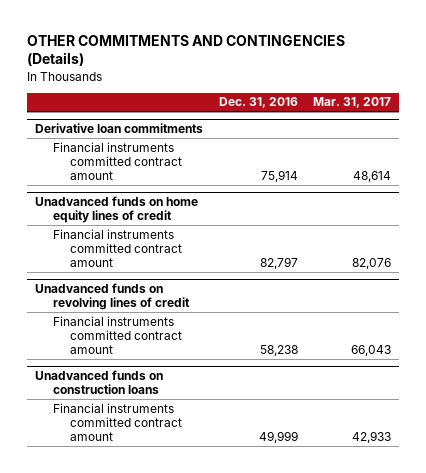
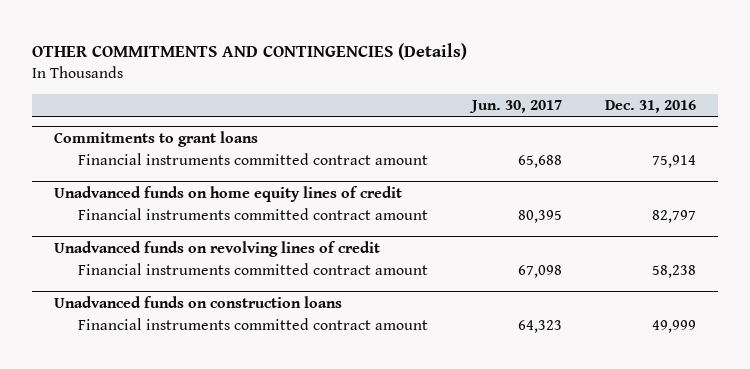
- | Dec. 31, 2016 | Mar. 31, 2017
+ | Jun. 30, 2017 | Dec. 31, 2016
- Derivative loan commitments
+ Commitments to grant loans

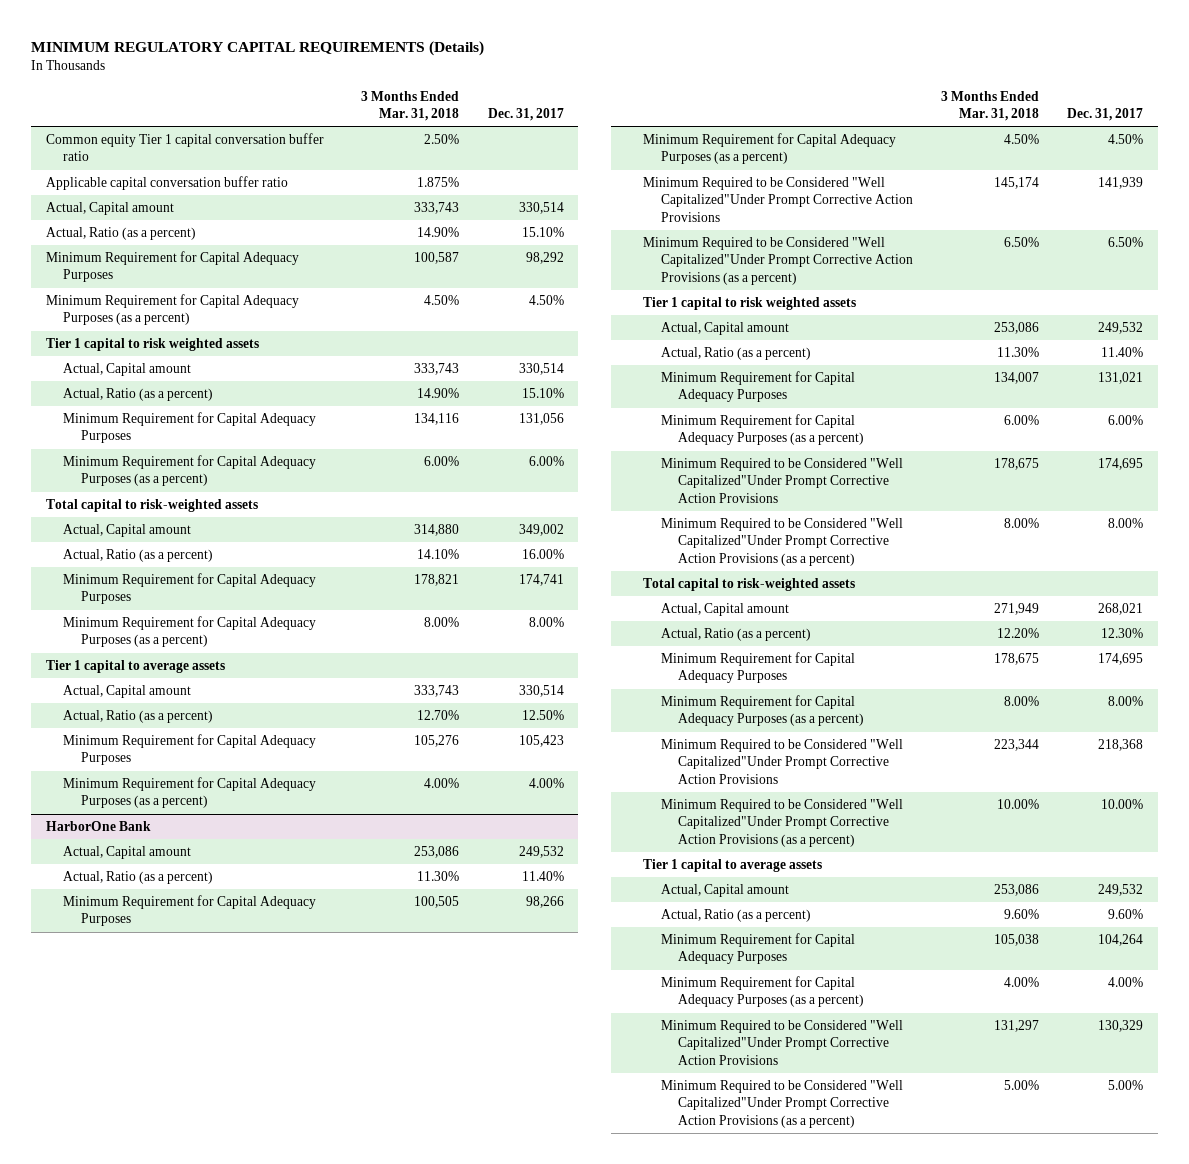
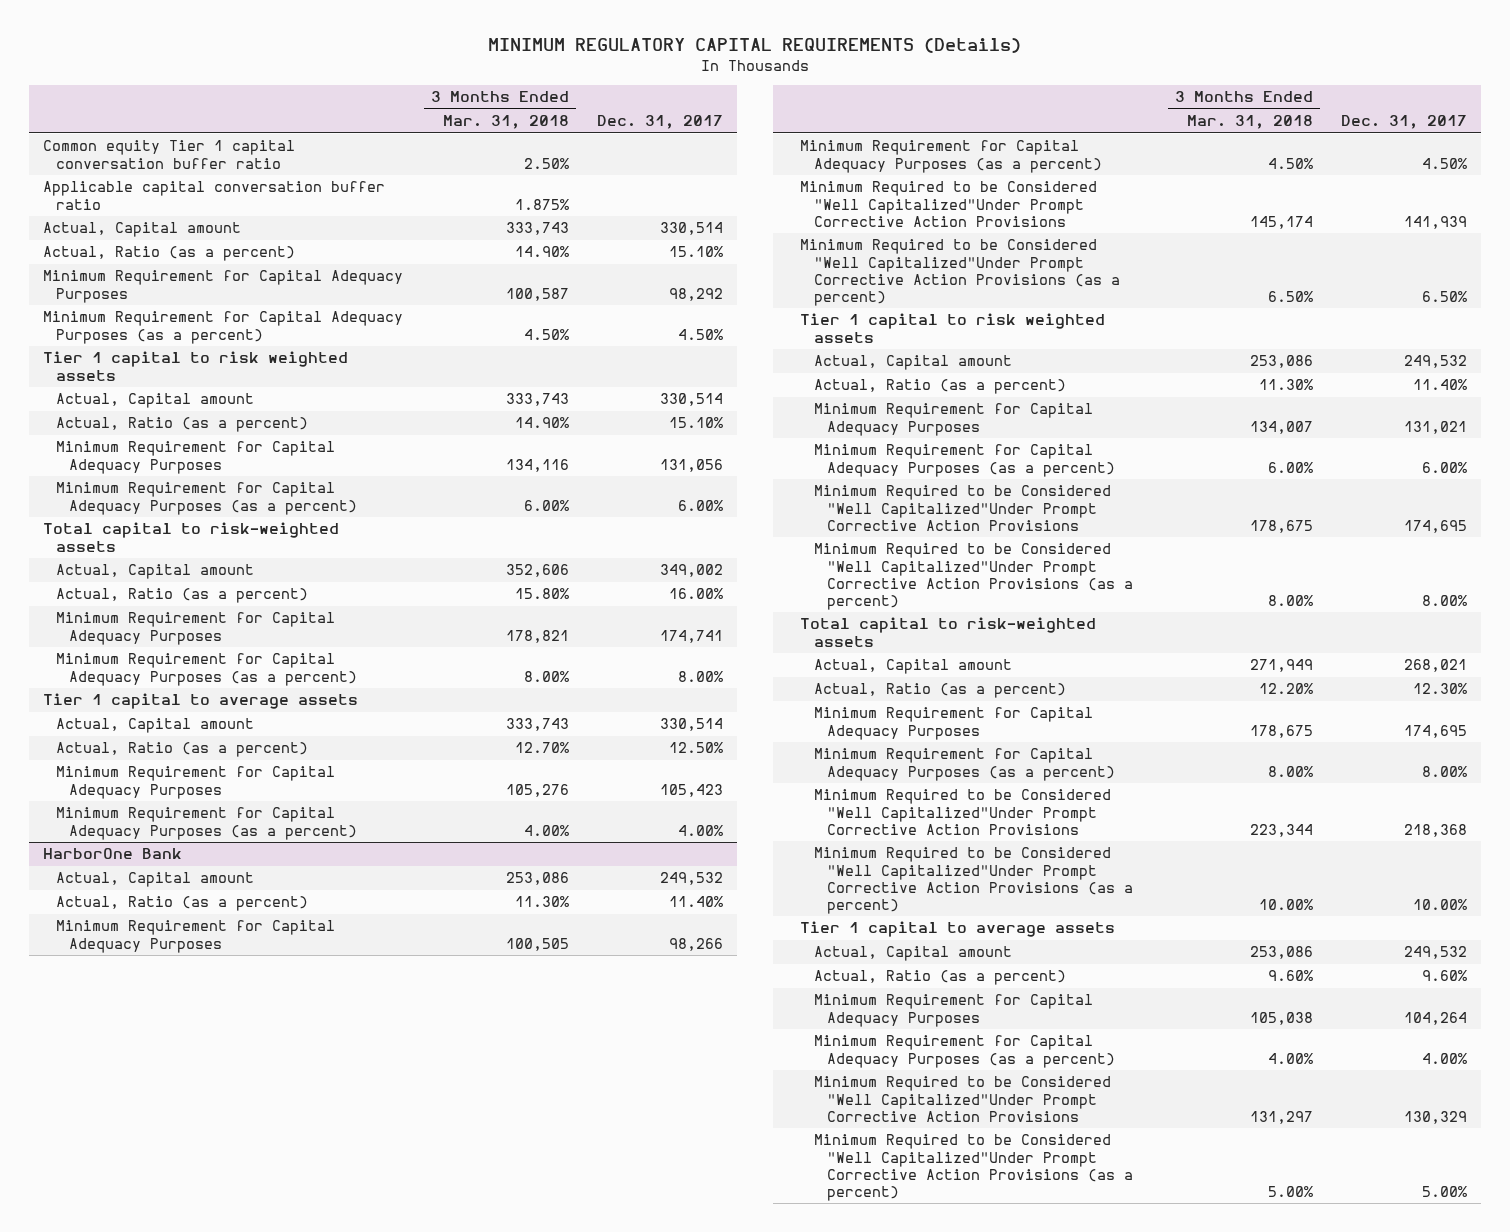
- Actual, Capital amount | 314,880 | 349,002
- Actual, Ratio (as a percent) | 14.10% | 16.00%
+ Actual, Capital amount | 352,606 | 349,002
+ Actual, Ratio (as a percent) | 15.80% | 16.00%

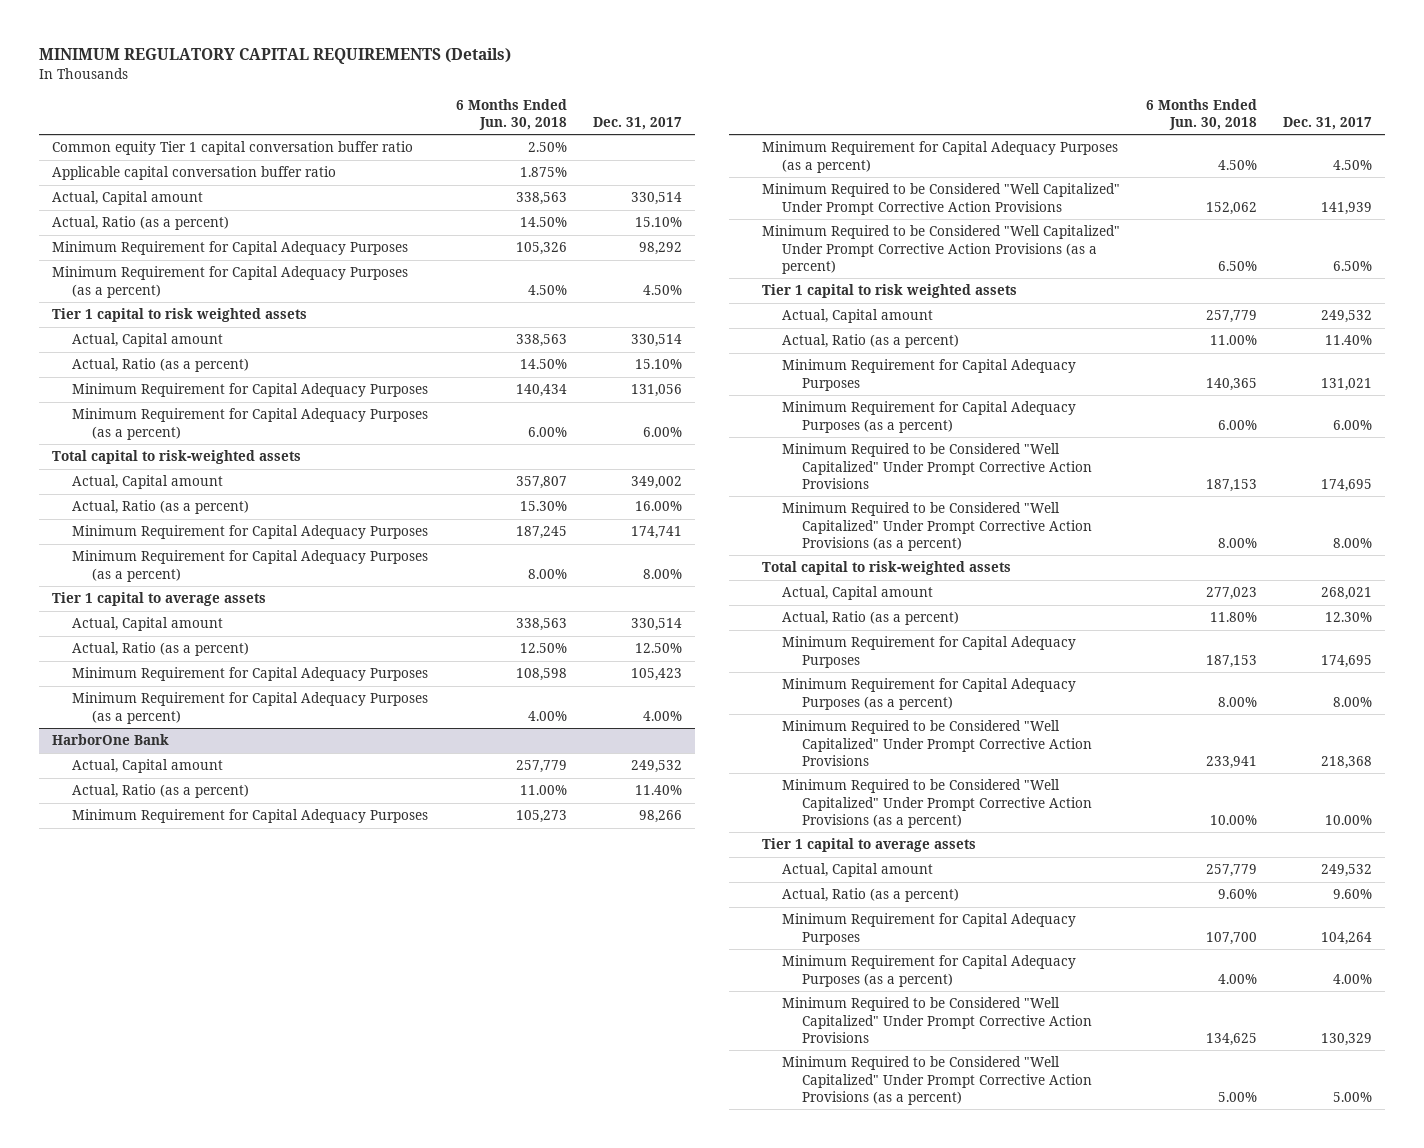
- | 3 Months Ended Mar. 31, 2018 | Dec. 31, 2017
+ | 6 Months Ended Jun. 30, 2018 | Dec. 31, 2017
@ HarborOne Bank
- Minimum Required to be Considered "Well Capitalized"Under Prompt Corrective Action Provisions | 145,174 | 141,939
- Minimum Required to be Considered "Well Capitalized"Under Prompt Corrective Action Provisions (as a percent) | 6.50% | 6.50%
+ Minimum Required to be Considered "Well Capitalized" Under Prompt Corrective Action Provisions | 152,062 | 141,939
+ Minimum Required to be Considered "Well Capitalized" Under Prompt Corrective Action Provisions (as a percent) | 6.50% | 6.50%
- Minimum Required to be Considered "Well Capitalized"Under Prompt Corrective Action Provisions | 178,675 | 174,695
- Minimum Required to be Considered "Well Capitalized"Under Prompt Corrective Action Provisions (as a percent) | 8.00% | 8.00%
+ Minimum Required to be Considered "Well Capitalized" Under Prompt Corrective Action Provisions | 187,153 | 174,695
+ Minimum Required to be Considered "Well Capitalized" Under Prompt Corrective Action Provisions (as a percent) | 8.00% | 8.00%
- Minimum Required to be Considered "Well Capitalized"Under Prompt Corrective Action Provisions | 223,344 | 218,368
- Minimum Required to be Considered "Well Capitalized"Under Prompt Corrective Action Provisions (as a percent) | 10.00% | 10.00%
+ Minimum Required to be Considered "Well Capitalized" Under Prompt Corrective Action Provisions | 233,941 | 218,368
+ Minimum Required to be Considered "Well Capitalized" Under Prompt Corrective Action Provisions (as a percent) | 10.00% | 10.00%
- Minimum Required to be Considered "Well Capitalized"Under Prompt Corrective Action Provisions | 131,297 | 130,329
- Minimum Required to be Considered "Well Capitalized"Under Prompt Corrective Action Provisions (as a percent) | 5.00% | 5.00%
+ Minimum Required to be Considered "Well Capitalized" Under Prompt Corrective Action Provisions | 134,625 | 130,329
+ Minimum Required to be Considered "Well Capitalized" Under Prompt Corrective Action Provisions (as a percent) | 5.00% | 5.00%

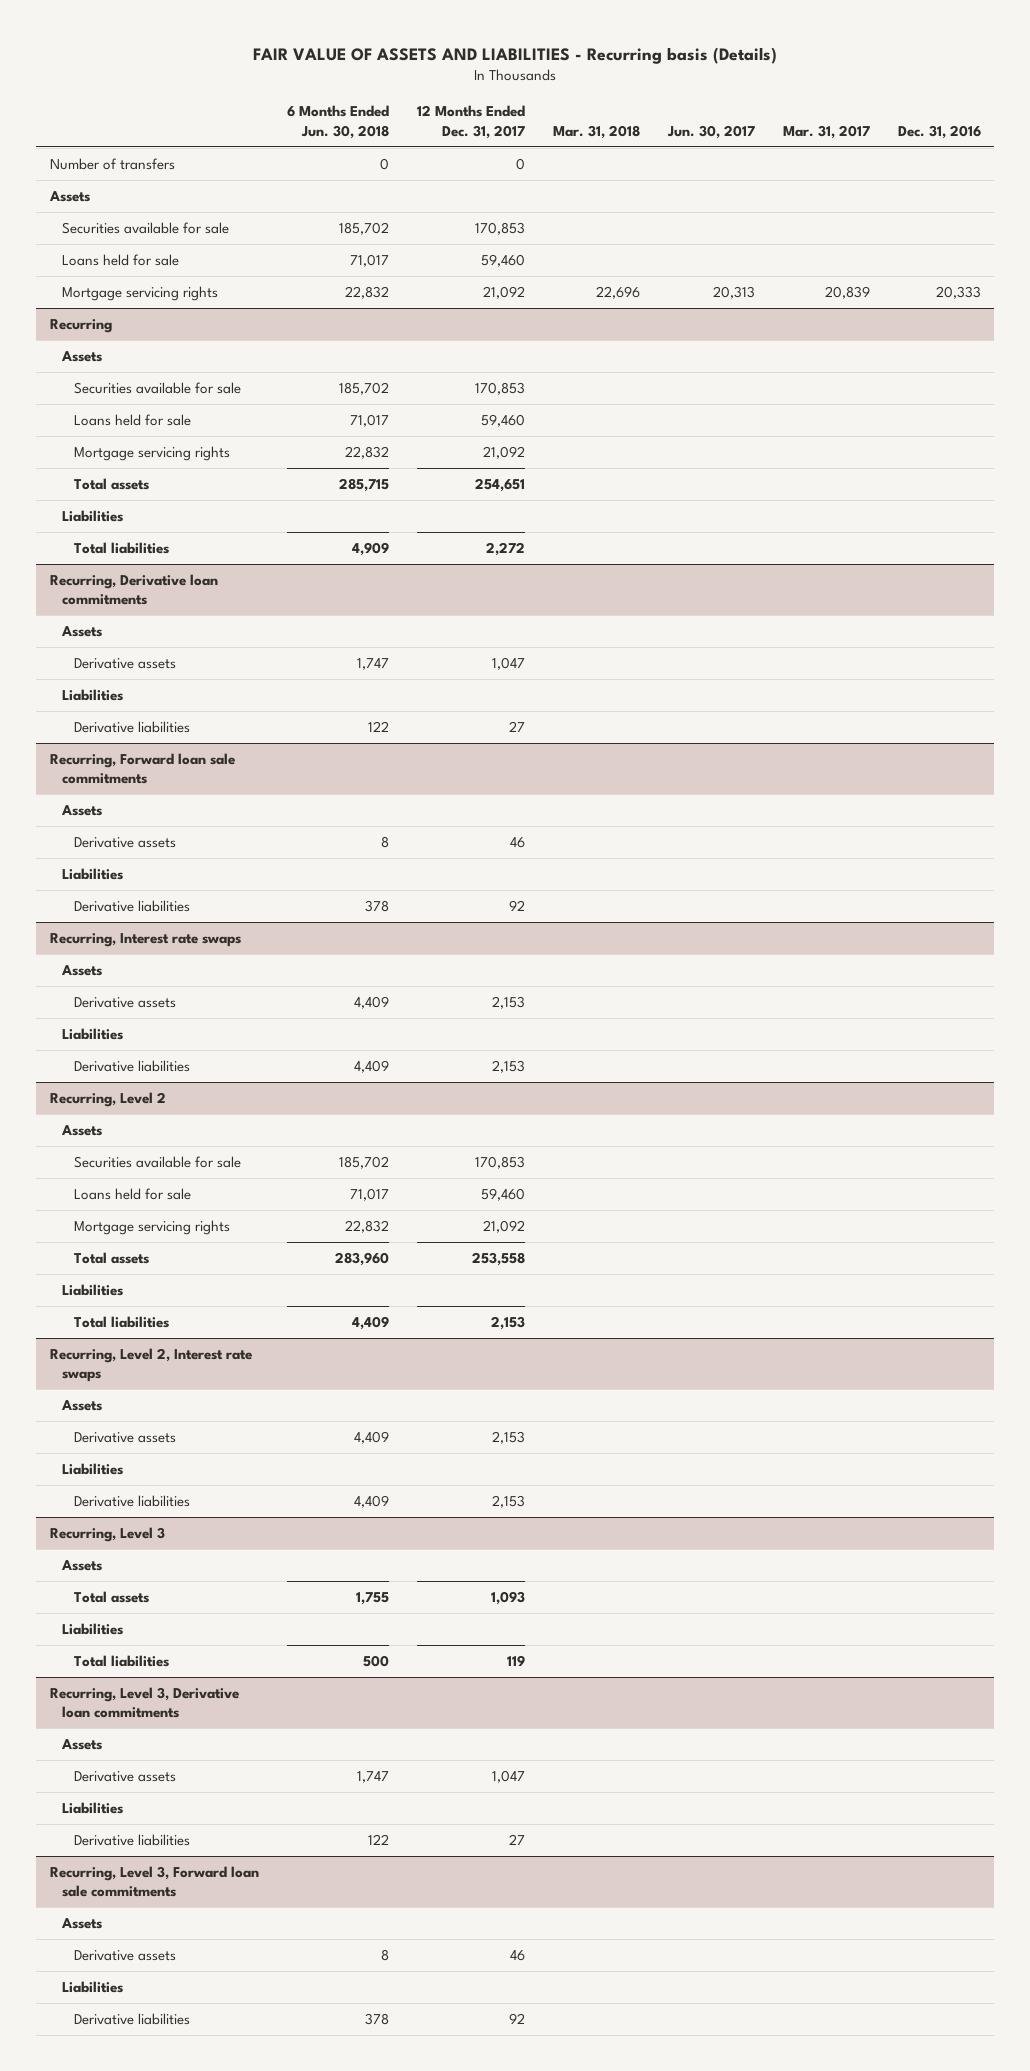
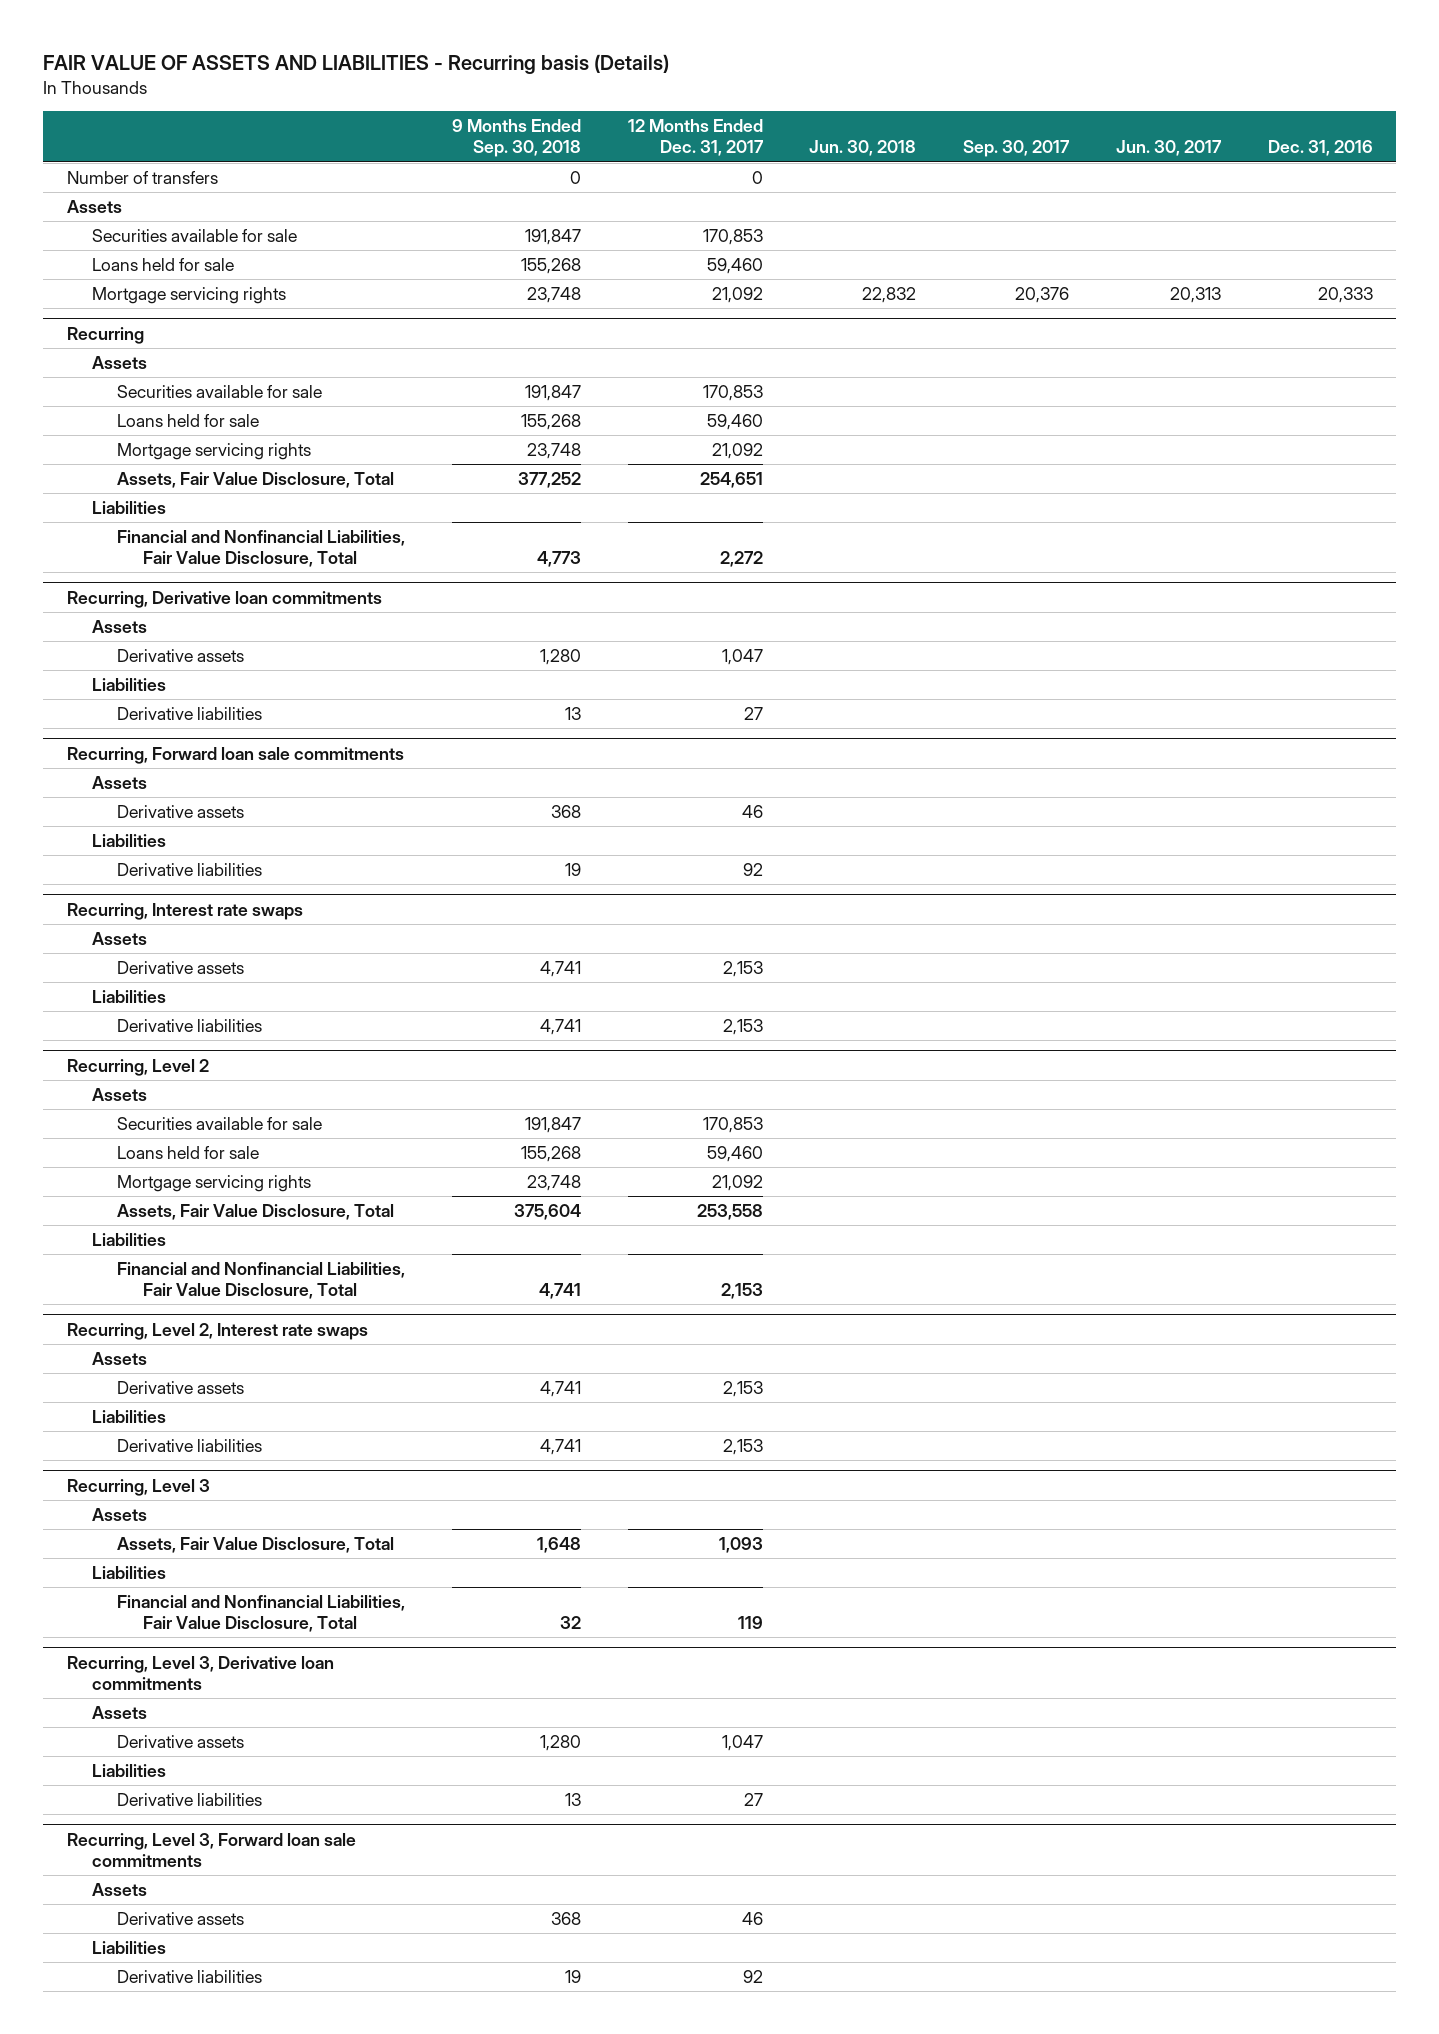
- | 6 Months Ended Jun. 30, 2018 | 12 Months Ended Dec. 31, 2017 | Mar. 31, 2018 | Jun. 30, 2017 | Mar. 31, 2017 | Dec. 31, 2016
+ | 9 Months Ended Sep. 30, 2018 | 12 Months Ended Dec. 31, 2017 | Jun. 30, 2018 | Sep. 30, 2017 | Jun. 30, 2017 | Dec. 31, 2016
@ Recurring
- Total assets | 285,715 | 254,651 | | | |
+ Assets, Fair Value Disclosure, Total | 377,252 | 254,651 | | | |
- Total liabilities | 4,909 | 2,272 | | | |
+ Financial and Nonfinancial Liabilities, Fair Value Disclosure, Total | 4,773 | 2,272 | | | |
@ Recurring, Level 2
- Total assets | 283,960 | 253,558 | | | |
+ Assets, Fair Value Disclosure, Total | 375,604 | 253,558 | | | |
- Total liabilities | 4,409 | 2,153 | | | |
+ Financial and Nonfinancial Liabilities, Fair Value Disclosure, Total | 4,741 | 2,153 | | | |
@ Recurring, Level 3
- Total assets | 1,755 | 1,093 | | | |
+ Assets, Fair Value Disclosure, Total | 1,648 | 1,093 | | | |
- Total liabilities | 500 | 119 | | | |
+ Financial and Nonfinancial Liabilities, Fair Value Disclosure, Total | 32 | 119 | | | |

